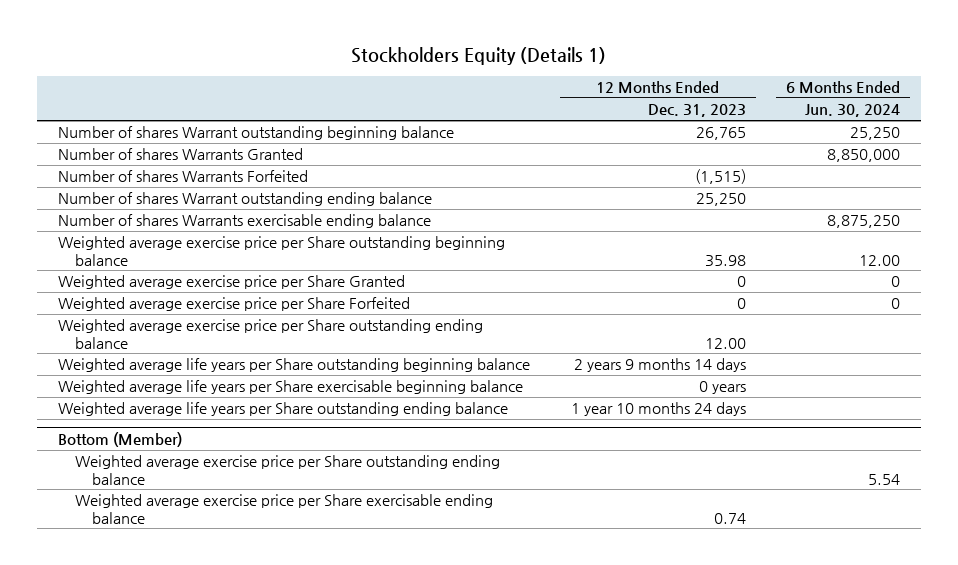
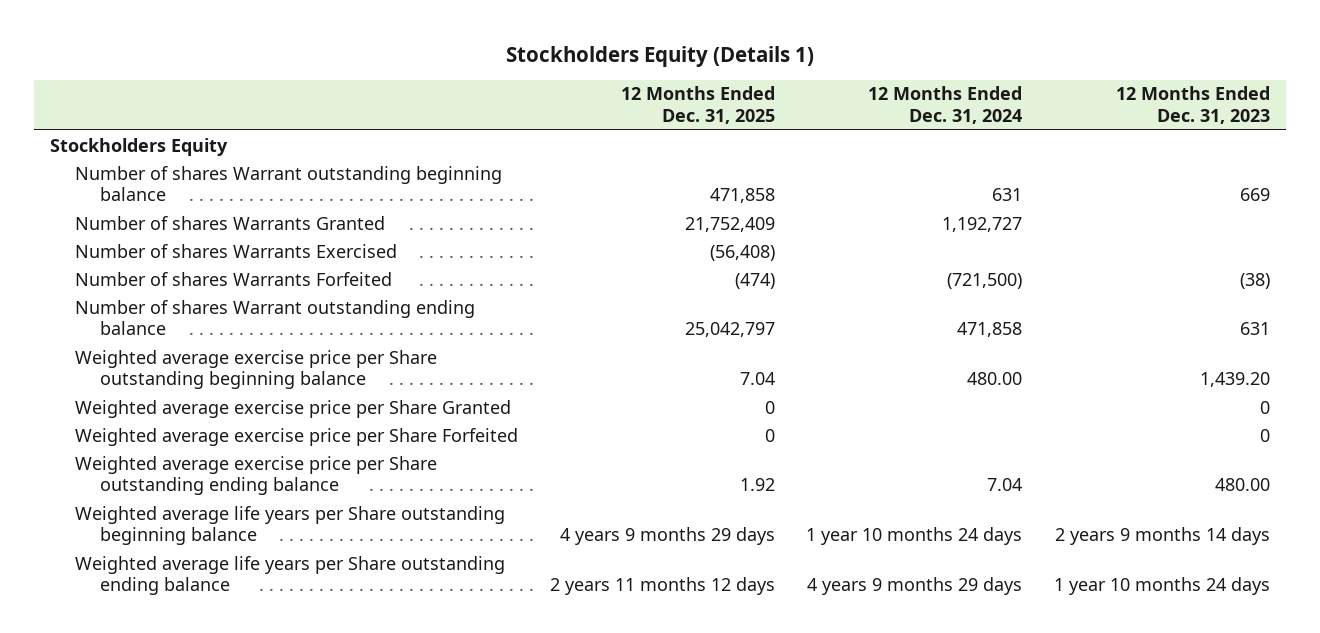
- | 12 Months Ended Dec. 31, 2023 | 6 Months Ended Jun. 30, 2024
+ | 12 Months Ended Dec. 31, 2025 | 12 Months Ended Dec. 31, 2024 | 12 Months Ended Dec. 31, 2023
- Number of shares Warrant outstanding beginning balance | 26,765 | 25,250
+ Stockholders Equity
+ Number of shares Warrant outstanding beginning balance | 471,858 | 631 | 669
- Number of shares Warrants Forfeited | (1,515) |
- Number of shares Warrant outstanding ending balance | 25,250 |
- Number of shares Warrants exercisable ending balance | | 8,875,250
- Weighted average exercise price per Share outstanding beginning balance | 35.98 | 12.00
+ Number of shares Warrants Exercised | (56,408) | |
+ Number of shares Warrants Forfeited | (474) | (721,500) | (38)
+ Number of shares Warrant outstanding ending balance | 25,042,797 | 471,858 | 631
+ Weighted average exercise price per Share outstanding beginning balance | 7.04 | 480.00 | 1,439.20
- Weighted average exercise price per Share outstanding ending balance | 12.00 |
+ Weighted average exercise price per Share outstanding ending balance | 1.92 | 7.04 | 480.00
- Weighted average life years per Share exercisable beginning balance | 0 years |
- Bottom (Member)
- Weighted average exercise price per Share outstanding ending balance | | 5.54
- Weighted average exercise price per Share exercisable ending balance | 0.74 |

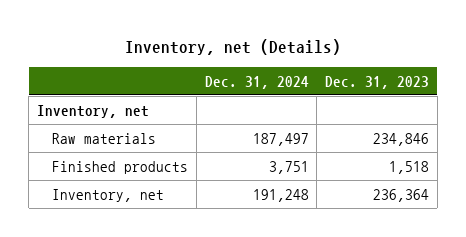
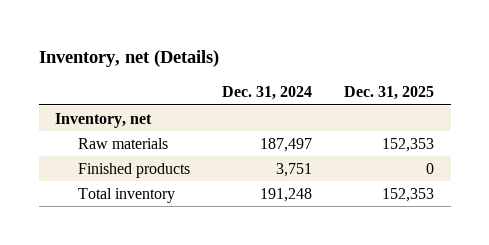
- | Dec. 31, 2024 | Dec. 31, 2023
+ | Dec. 31, 2024 | Dec. 31, 2025
- Inventory, net | 191,248 | 236,364
+ Total inventory | 191,248 | 152,353

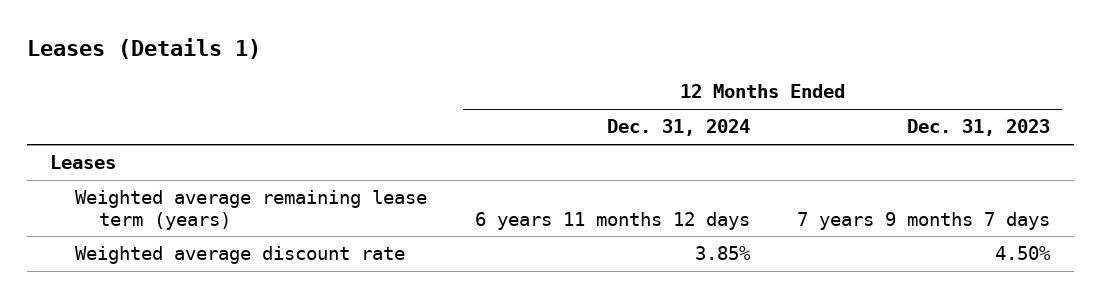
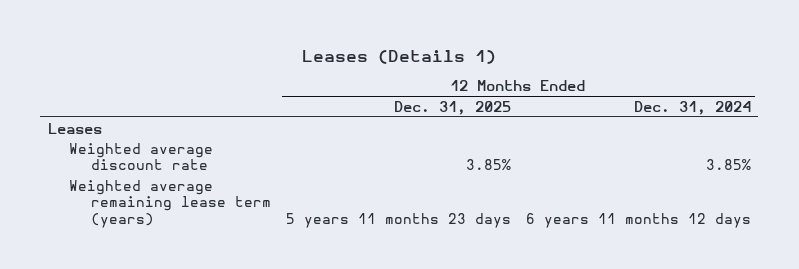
- | 12 Months Ended Dec. 31, 2024 | 12 Months Ended Dec. 31, 2023
+ | 12 Months Ended Dec. 31, 2025 | 12 Months Ended Dec. 31, 2024
moved down: Weighted average remaining lease term (years) | 5 years 11 months 23 days | 6 years 11 months 12 days

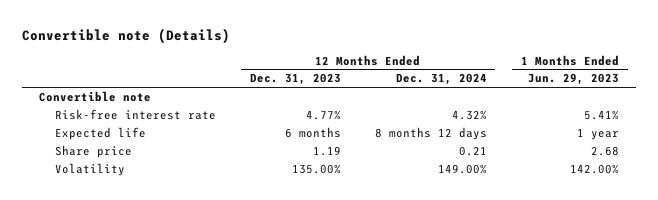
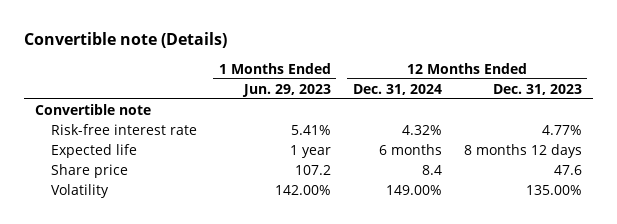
- | 12 Months Ended Dec. 31, 2023 | 12 Months Ended Dec. 31, 2024 | 1 Months Ended Jun. 29, 2023
+ | 1 Months Ended Jun. 29, 2023 | 12 Months Ended Dec. 31, 2024 | 12 Months Ended Dec. 31, 2023
- Expected life | 6 months | 8 months 12 days | 1 year
- Share price | 1.19 | 0.21 | 2.68
+ Expected life | 1 year | 6 months | 8 months 12 days
+ Share price | 107.2 | 8.4 | 47.6

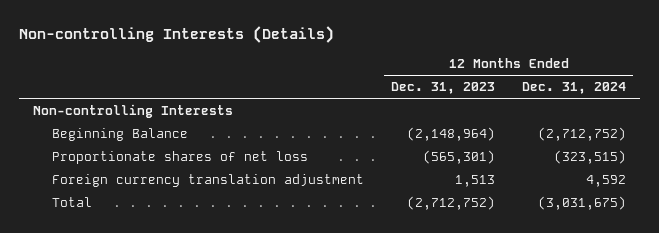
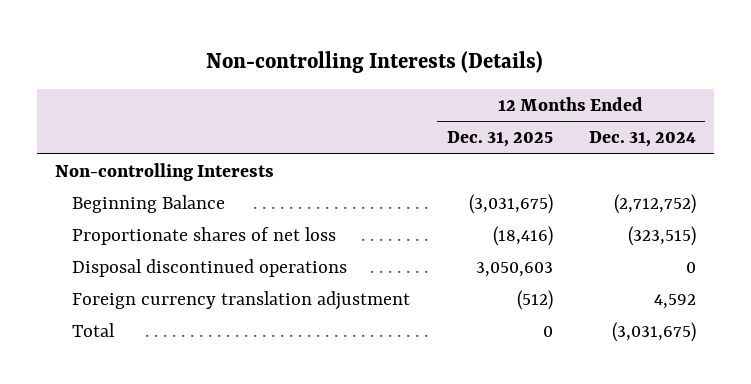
- | 12 Months Ended Dec. 31, 2023 | 12 Months Ended Dec. 31, 2024
+ | 12 Months Ended Dec. 31, 2025 | 12 Months Ended Dec. 31, 2024
+ Disposal discontinued operations | 3,050,603 | 0

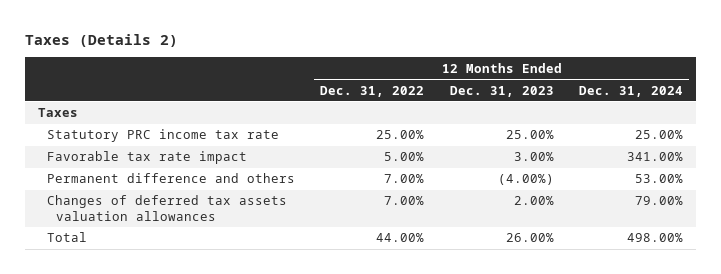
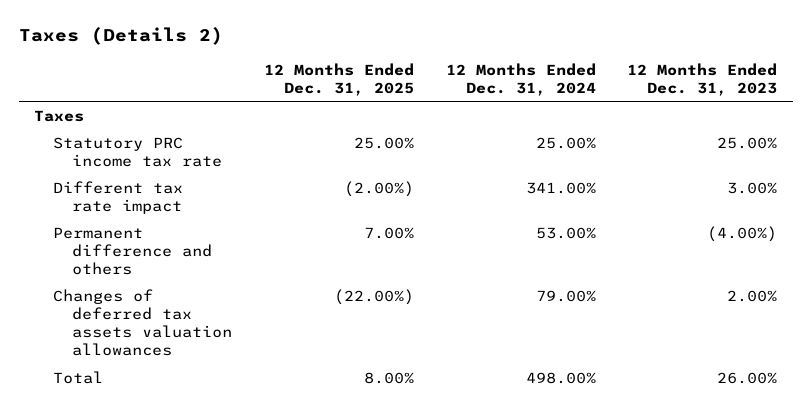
- | 12 Months Ended Dec. 31, 2022 | 12 Months Ended Dec. 31, 2023 | 12 Months Ended Dec. 31, 2024
+ | 12 Months Ended Dec. 31, 2025 | 12 Months Ended Dec. 31, 2024 | 12 Months Ended Dec. 31, 2023
- Favorable tax rate impact | 5.00% | 3.00% | 341.00%
+ Different tax rate impact | (2.00%) | 341.00% | 3.00%

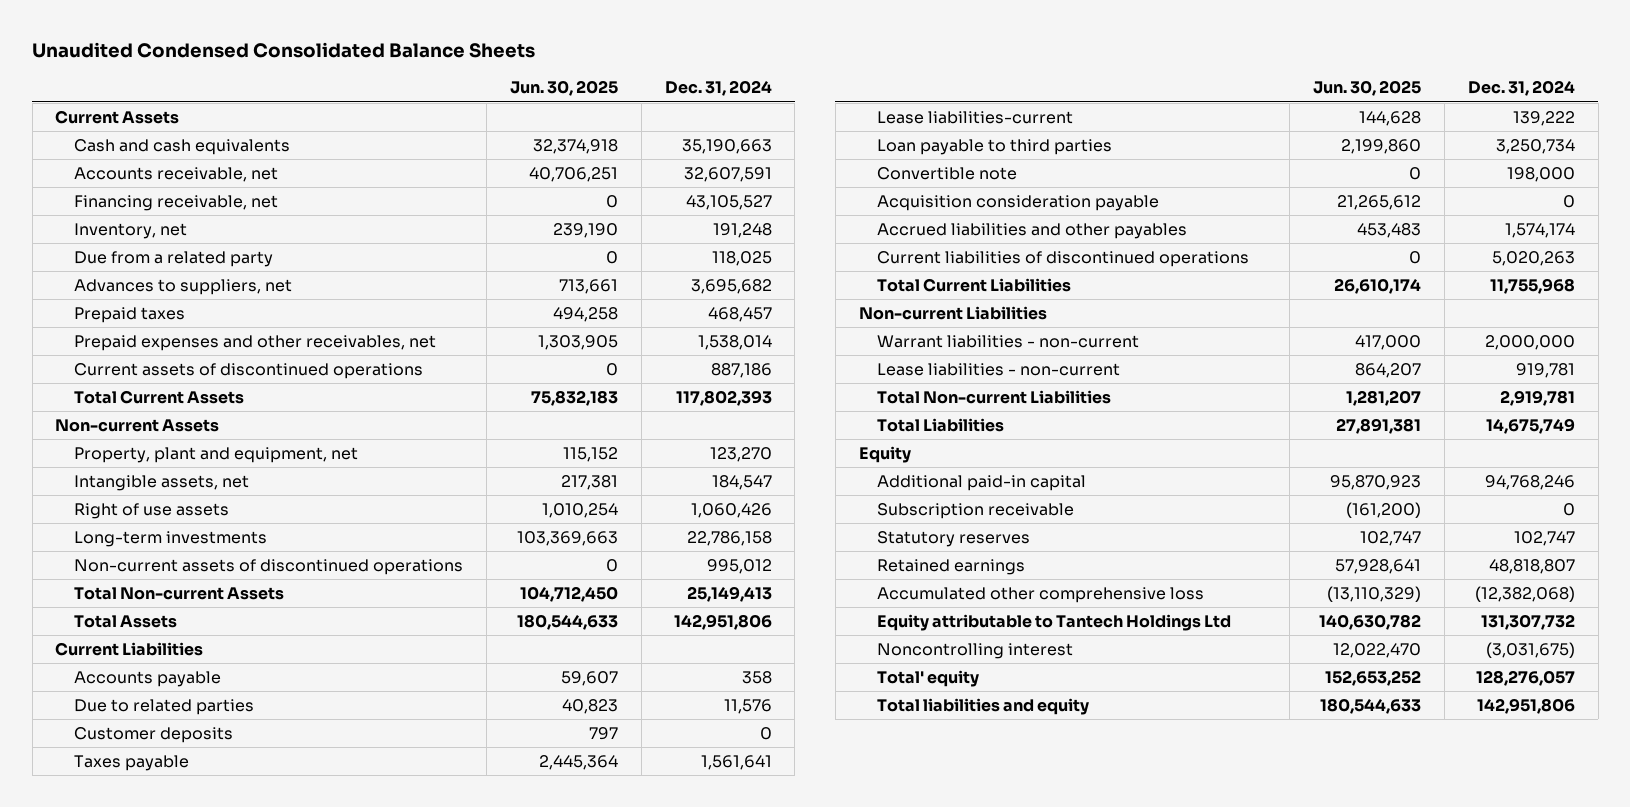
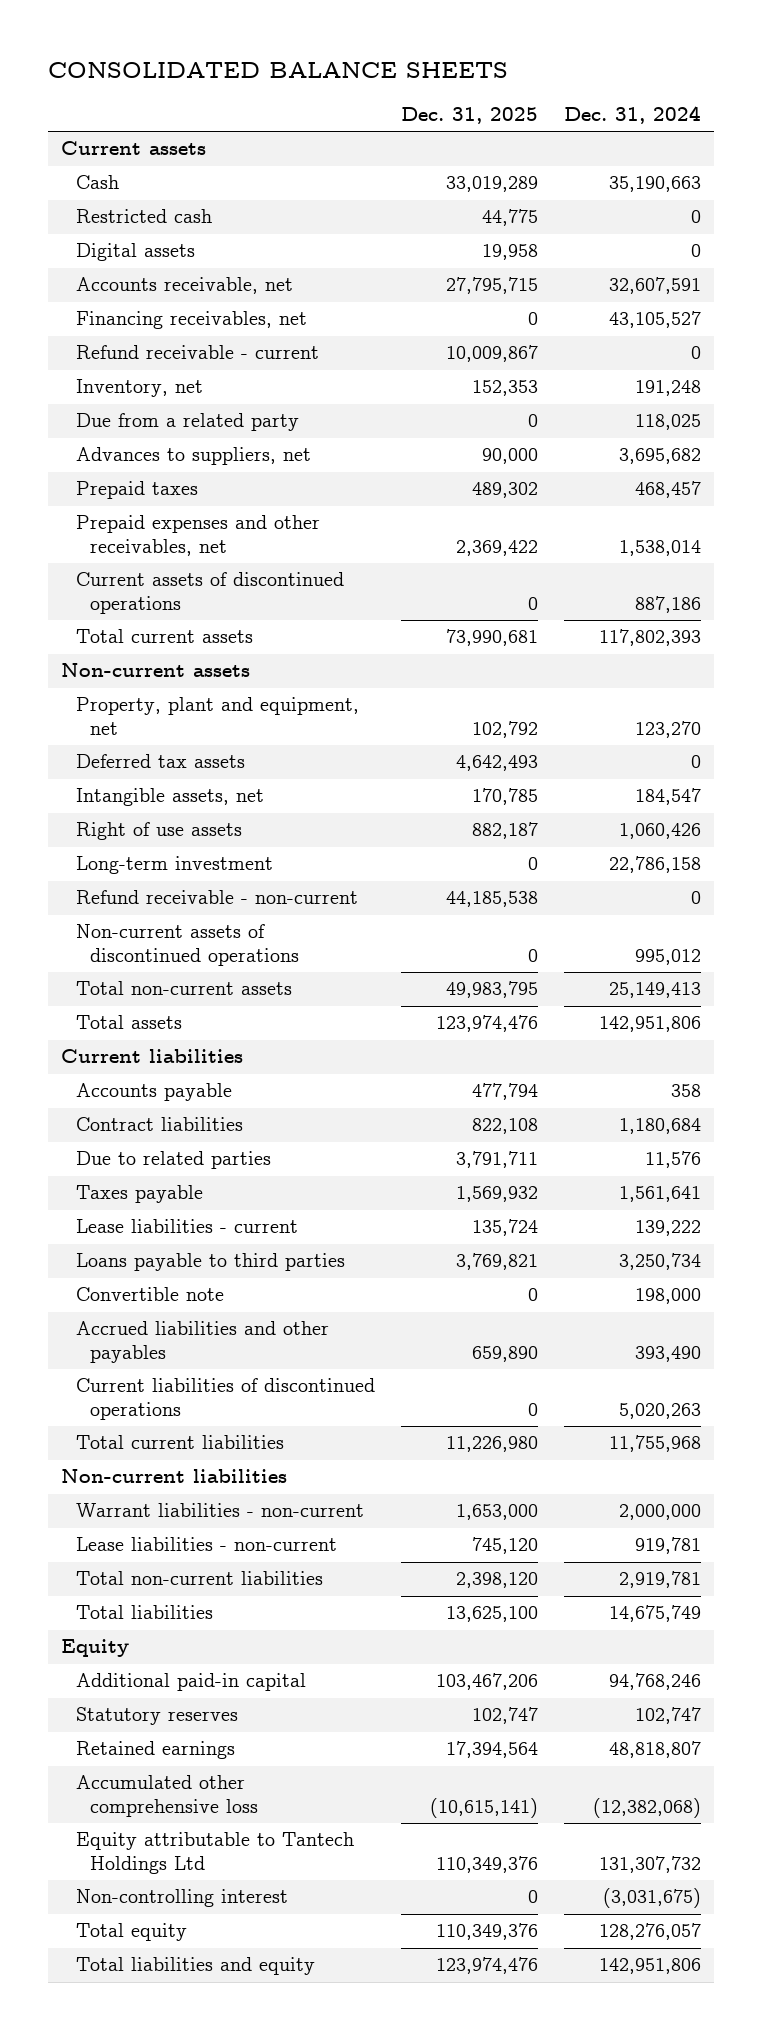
- Unaudited Condensed Consolidated Balance Sheets
+ CONSOLIDATED BALANCE SHEETS
- | Jun. 30, 2025 | Dec. 31, 2024
+ | Dec. 31, 2025 | Dec. 31, 2024
- Current Assets
- Cash and cash equivalents | 32,374,918 | 35,190,663
+ Current assets
+ Cash | 33,019,289 | 35,190,663
+ Restricted cash | 44,775 | 0
+ Digital assets | 19,958 | 0
- Financing receivable, net | 0 | 43,105,527
+ Financing receivables, net | 0 | 43,105,527
+ Refund receivable - current | 10,009,867 | 0
- Total Current Assets | 75,832,183 | 117,802,393
- Non-current Assets
+ Total current assets | 73,990,681 | 117,802,393
+ Non-current assets
+ Deferred tax assets | 4,642,493 | 0
- Long-term investments | 103,369,663 | 22,786,158
+ Long-term investment | 0 | 22,786,158
+ Refund receivable - non-current | 44,185,538 | 0
- Total Non-current Assets | 104,712,450 | 25,149,413
- Total Assets | 180,544,633 | 142,951,806
- Current Liabilities
+ Total non-current assets | 49,983,795 | 25,149,413
+ Total assets | 123,974,476 | 142,951,806
+ Current liabilities
+ Contract liabilities | 822,108 | 1,180,684
- Customer deposits | 797 | 0
- Lease liabilities-current | 144,628 | 139,222
- Loan payable to third parties | 2,199,860 | 3,250,734
+ Lease liabilities - current | 135,724 | 139,222
+ Loans payable to third parties | 3,769,821 | 3,250,734
- Acquisition consideration payable | 21,265,612 | 0
- Accrued liabilities and other payables | 453,483 | 1,574,174
+ Accrued liabilities and other payables | 659,890 | 393,490
- Total Current Liabilities | 26,610,174 | 11,755,968
- Non-current Liabilities
+ Total current liabilities | 11,226,980 | 11,755,968
+ Non-current liabilities
- Total Non-current Liabilities | 1,281,207 | 2,919,781
- Total Liabilities | 27,891,381 | 14,675,749
+ Total non-current liabilities | 2,398,120 | 2,919,781
+ Total liabilities | 13,625,100 | 14,675,749
- Subscription receivable | (161,200) | 0
- Noncontrolling interest | 12,022,470 | (3,031,675)
- Total' equity | 152,653,252 | 128,276,057
+ Non-controlling interest | 0 | (3,031,675)
+ Total equity | 110,349,376 | 128,276,057

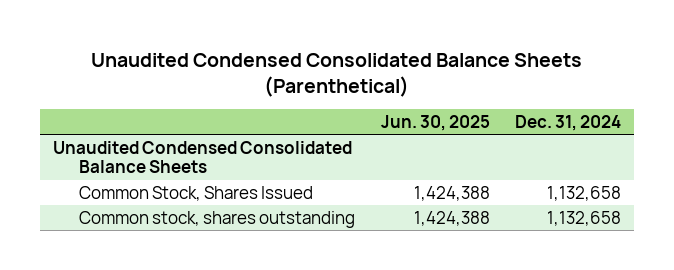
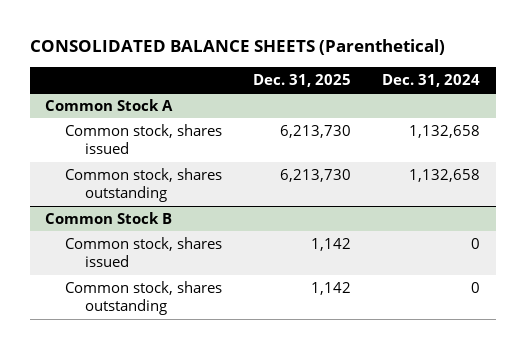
- Unaudited Condensed Consolidated Balance Sheets (Parenthetical)
+ CONSOLIDATED BALANCE SHEETS (Parenthetical)
- | Jun. 30, 2025 | Dec. 31, 2024
+ | Dec. 31, 2025 | Dec. 31, 2024
- Unaudited Condensed Consolidated Balance Sheets
- Common Stock, Shares Issued | 1,424,388 | 1,132,658
+ Common Stock A
+ Common stock, shares issued | 6,213,730 | 1,132,658
+ Common Stock B
+ Common stock, shares issued | 1,142 | 0
+ Common stock, shares outstanding | 1,142 | 0

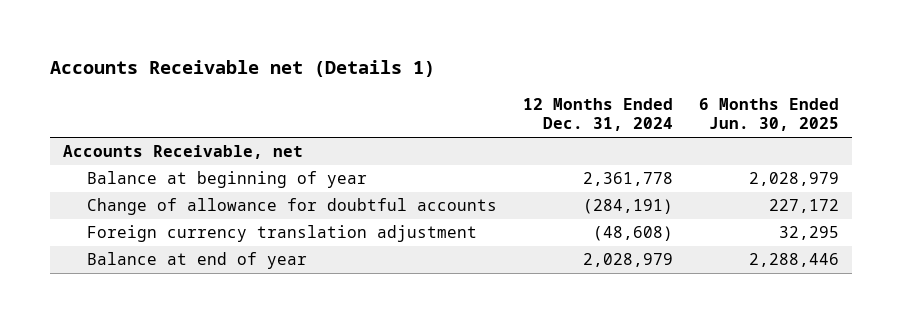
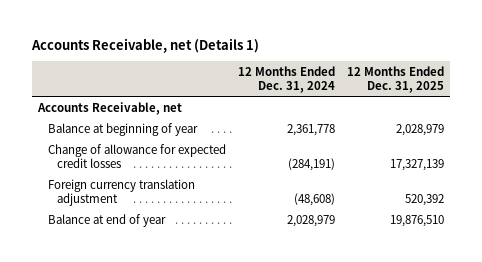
- Accounts Receivable net (Details 1)
+ Accounts Receivable, net (Details 1)
- | 12 Months Ended Dec. 31, 2024 | 6 Months Ended Jun. 30, 2025
+ | 12 Months Ended Dec. 31, 2024 | 12 Months Ended Dec. 31, 2025
- Change of allowance for doubtful accounts | (284,191) | 227,172
+ Change of allowance for expected credit losses | (284,191) | 17,327,139

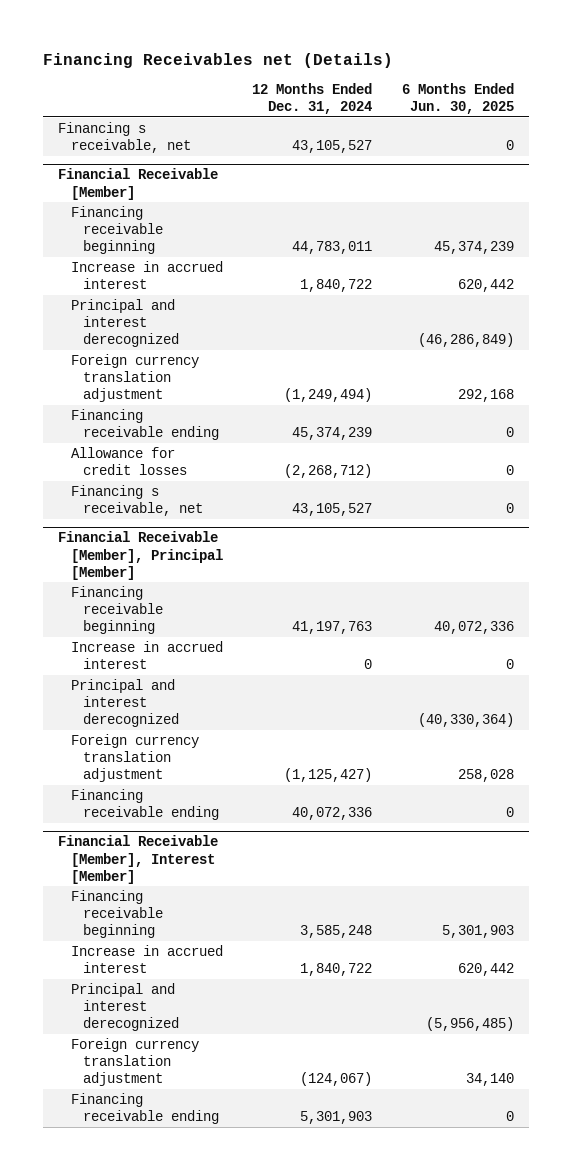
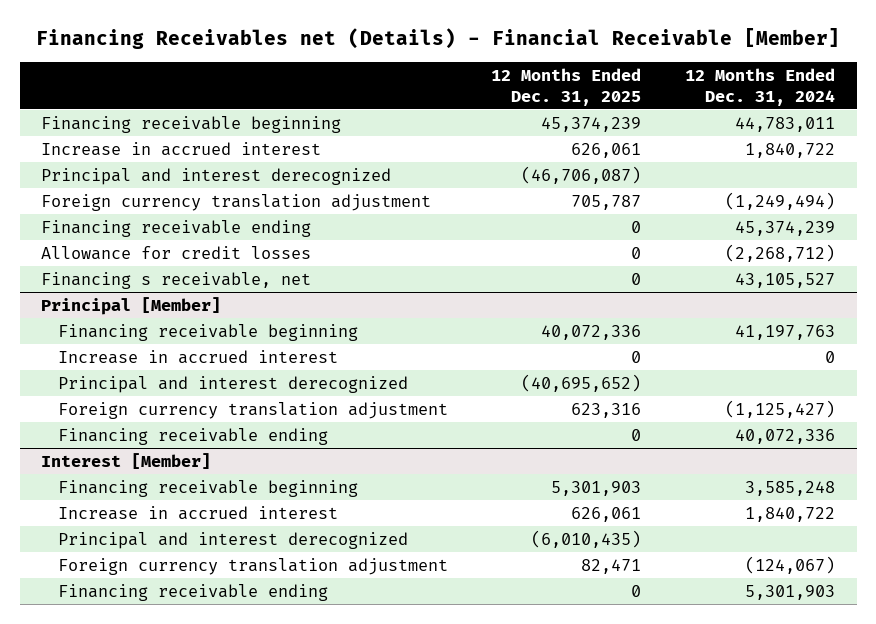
- Financing Receivables net (Details)
+ Financing Receivables net (Details) - Financial Receivable [Member]
- | 12 Months Ended Dec. 31, 2024 | 6 Months Ended Jun. 30, 2025
+ | 12 Months Ended Dec. 31, 2025 | 12 Months Ended Dec. 31, 2024
- Financing s receivable, net | 43,105,527 | 0
- Financial Receivable [Member]
- Financial Receivable [Member], Principal [Member]
+ Principal [Member]
- Financial Receivable [Member], Interest [Member]
+ Interest [Member]

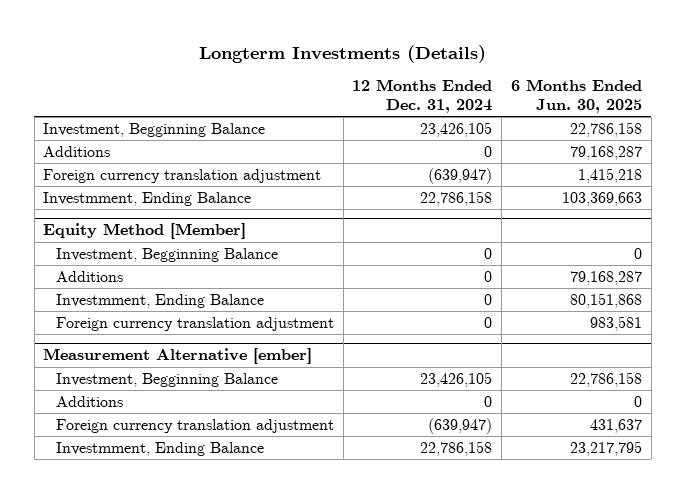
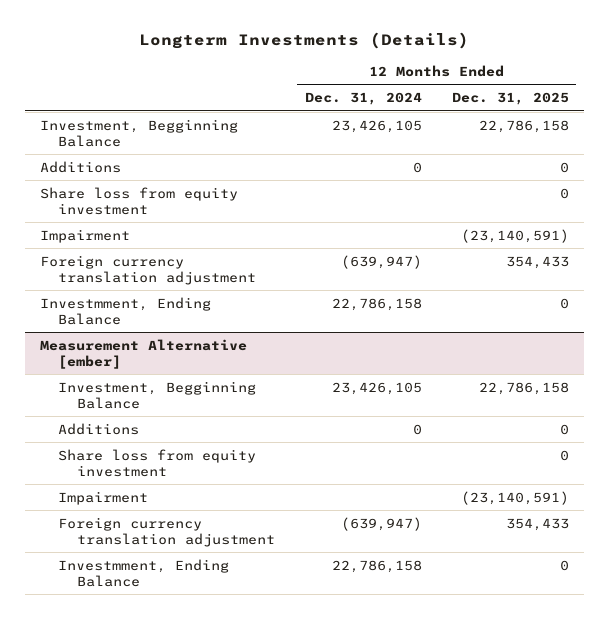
- | 12 Months Ended Dec. 31, 2024 | 6 Months Ended Jun. 30, 2025
+ | 12 Months Ended Dec. 31, 2024 | 12 Months Ended Dec. 31, 2025
+ Share loss from equity investment | | 0
+ Impairment | | (23,140,591)
- Equity Method [Member]
- Investment, Begginning Balance | 0 | 0
- Additions | 0 | 79,168,287
- Investmment, Ending Balance | 0 | 80,151,868
- Foreign currency translation adjustment | 0 | 983,581
@ Measurement Alternative [ember]
+ Share loss from equity investment | | 0
+ Impairment | | (23,140,591)

